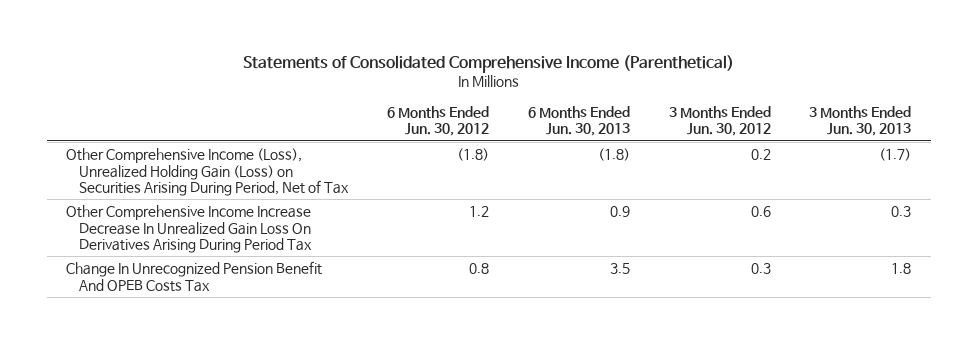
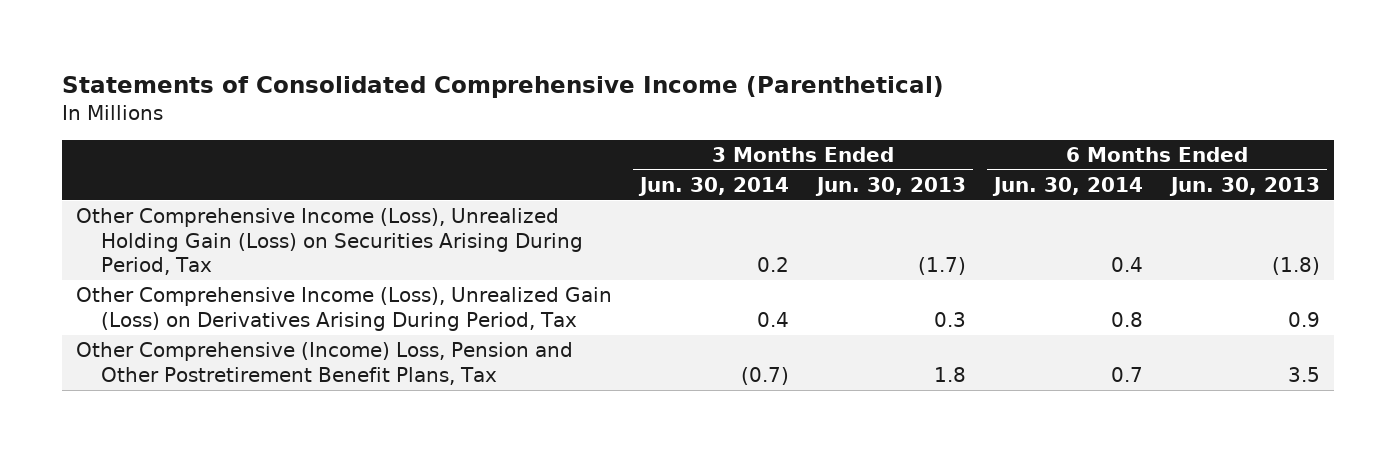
- | 6 Months Ended Jun. 30, 2012 | 6 Months Ended Jun. 30, 2013 | 3 Months Ended Jun. 30, 2012 | 3 Months Ended Jun. 30, 2013
+ | 3 Months Ended Jun. 30, 2014 | 3 Months Ended Jun. 30, 2013 | 6 Months Ended Jun. 30, 2014 | 6 Months Ended Jun. 30, 2013
- Other Comprehensive Income (Loss), Unrealized Holding Gain (Loss) on Securities Arising During Period, Net of Tax | (1.8) | (1.8) | 0.2 | (1.7)
- Other Comprehensive Income Increase Decrease In Unrealized Gain Loss On Derivatives Arising During Period Tax | 1.2 | 0.9 | 0.6 | 0.3
- Change In Unrecognized Pension Benefit And OPEB Costs Tax | 0.8 | 3.5 | 0.3 | 1.8
+ Other Comprehensive Income (Loss), Unrealized Holding Gain (Loss) on Securities Arising During Period, Tax | 0.2 | (1.7) | 0.4 | (1.8)
+ Other Comprehensive Income (Loss), Unrealized Gain (Loss) on Derivatives Arising During Period, Tax | 0.4 | 0.3 | 0.8 | 0.9
+ Other Comprehensive (Income) Loss, Pension and Other Postretirement Benefit Plans, Tax | (0.7) | 1.8 | 0.7 | 3.5

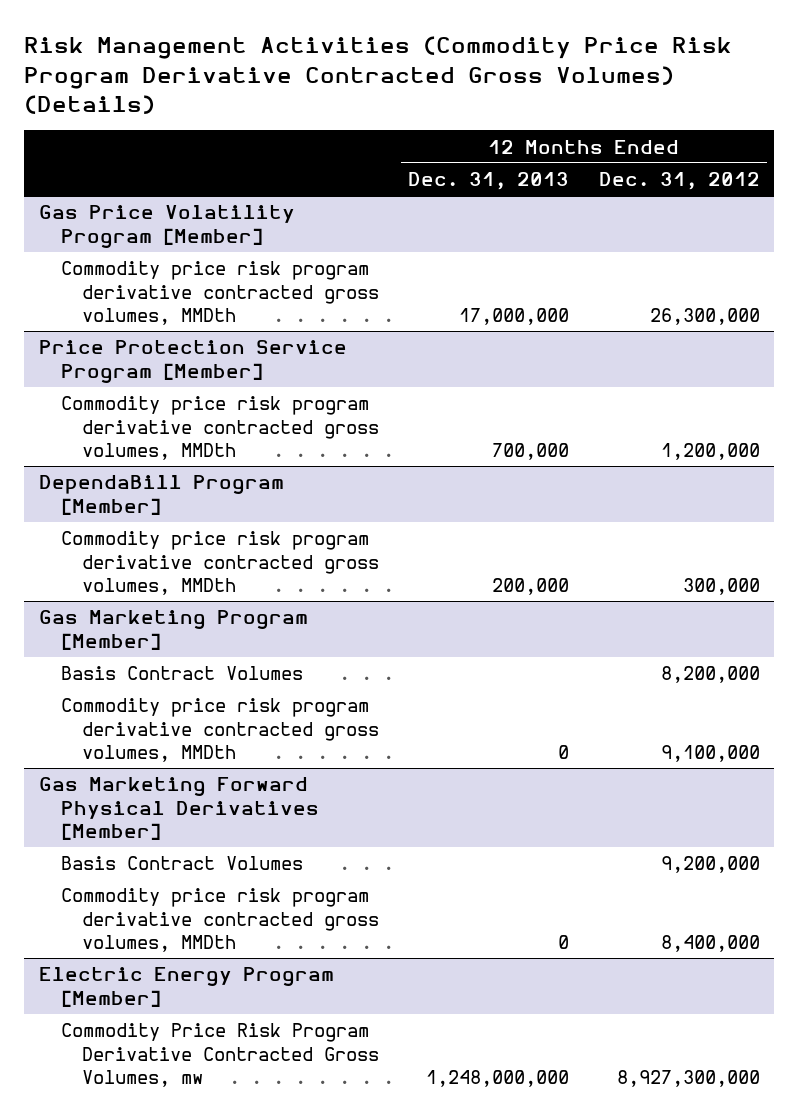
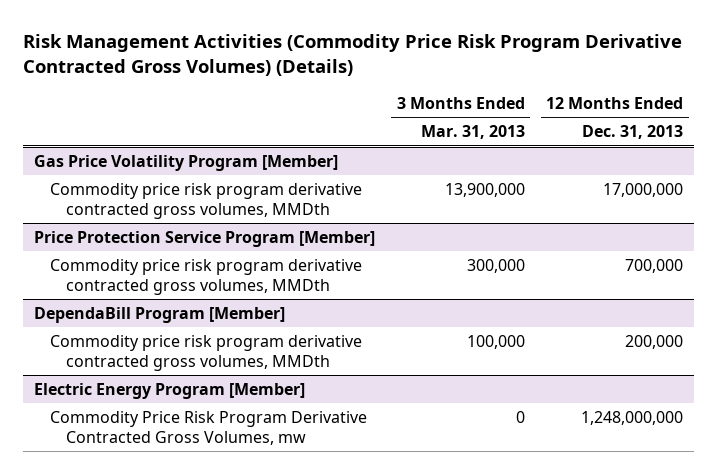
- | 12 Months Ended Dec. 31, 2013 | 12 Months Ended Dec. 31, 2012
+ | 3 Months Ended Mar. 31, 2013 | 12 Months Ended Dec. 31, 2013
- Gas Marketing Program [Member]
- Basis Contract Volumes | | 8,200,000
- Commodity price risk program derivative contracted gross volumes, MMDth | 0 | 9,100,000
- Gas Marketing Forward Physical Derivatives [Member]
- Basis Contract Volumes | | 9,200,000
- Commodity price risk program derivative contracted gross volumes, MMDth | 0 | 8,400,000

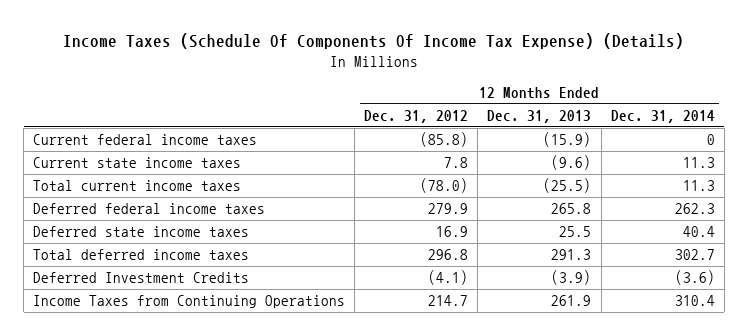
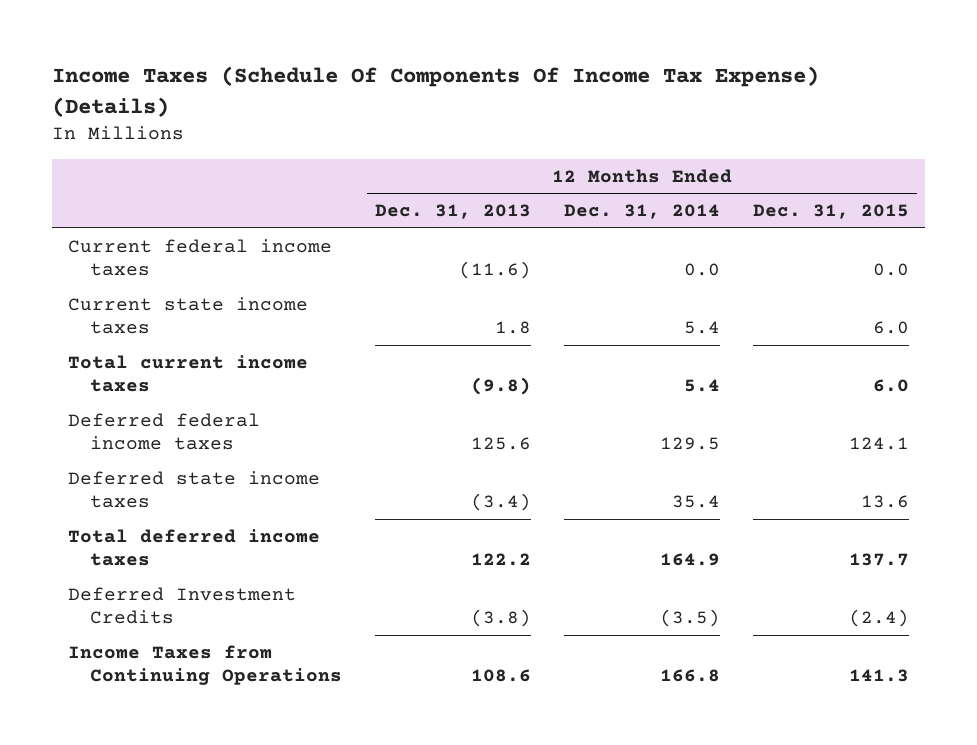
- | 12 Months Ended Dec. 31, 2012 | 12 Months Ended Dec. 31, 2013 | 12 Months Ended Dec. 31, 2014
+ | 12 Months Ended Dec. 31, 2013 | 12 Months Ended Dec. 31, 2014 | 12 Months Ended Dec. 31, 2015
- Current federal income taxes | (85.8) | (15.9) | 0
- Current state income taxes | 7.8 | (9.6) | 11.3
- Total current income taxes | (78.0) | (25.5) | 11.3
- Deferred federal income taxes | 279.9 | 265.8 | 262.3
- Deferred state income taxes | 16.9 | 25.5 | 40.4
- Total deferred income taxes | 296.8 | 291.3 | 302.7
- Deferred Investment Credits | (4.1) | (3.9) | (3.6)
- Income Taxes from Continuing Operations | 214.7 | 261.9 | 310.4
+ Current federal income taxes | (11.6) | 0.0 | 0.0
+ Current state income taxes | 1.8 | 5.4 | 6.0
+ Total current income taxes | (9.8) | 5.4 | 6.0
+ Deferred federal income taxes | 125.6 | 129.5 | 124.1
+ Deferred state income taxes | (3.4) | 35.4 | 13.6
+ Total deferred income taxes | 122.2 | 164.9 | 137.7
+ Deferred Investment Credits | (3.8) | (3.5) | (2.4)
+ Income Taxes from Continuing Operations | 108.6 | 166.8 | 141.3

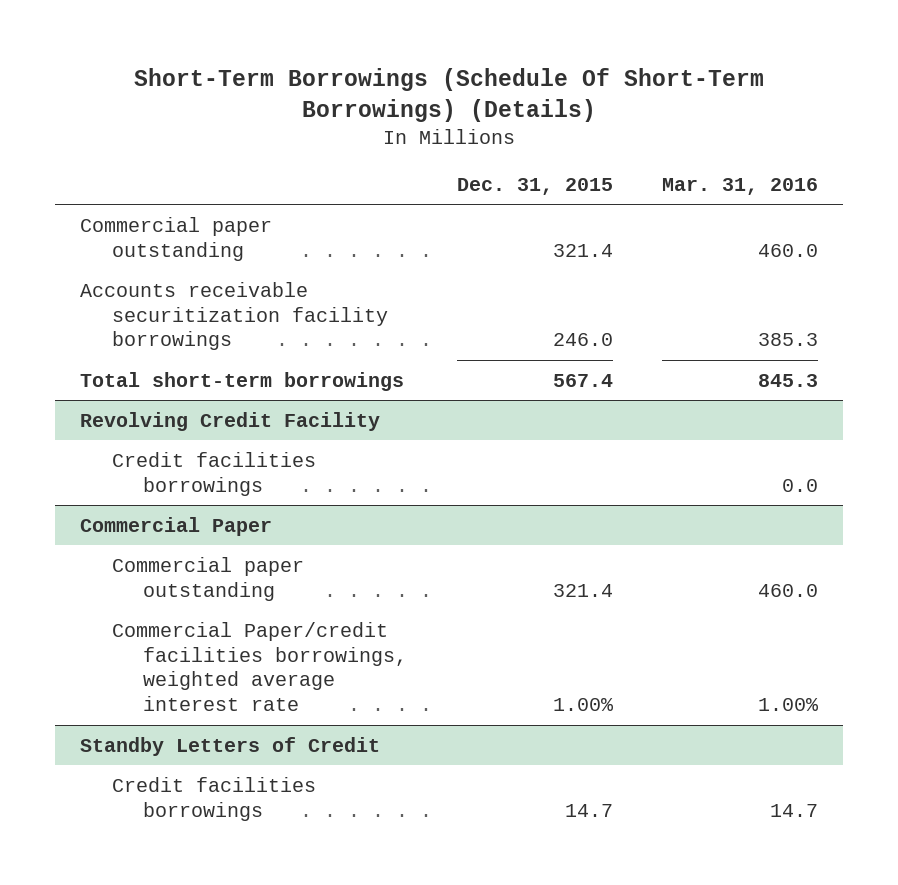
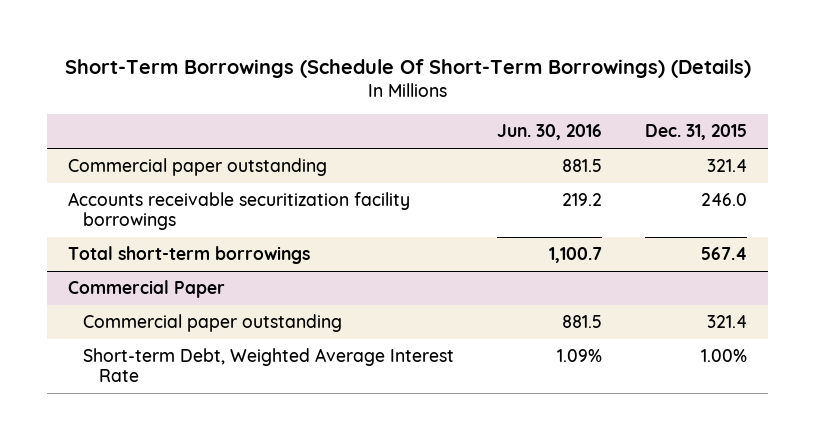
- | Dec. 31, 2015 | Mar. 31, 2016
+ | Jun. 30, 2016 | Dec. 31, 2015
- Revolving Credit Facility
- Credit facilities borrowings | | 0.0
@ Commercial Paper
- Commercial Paper/credit facilities borrowings, weighted average interest rate | 1.00% | 1.00%
- Standby Letters of Credit
- Credit facilities borrowings | 14.7 | 14.7
@ Commercial Paper
+ Short-term Debt, Weighted Average Interest Rate | 1.09% | 1.00%

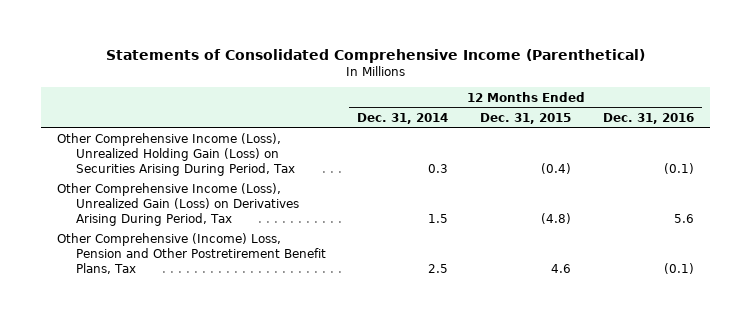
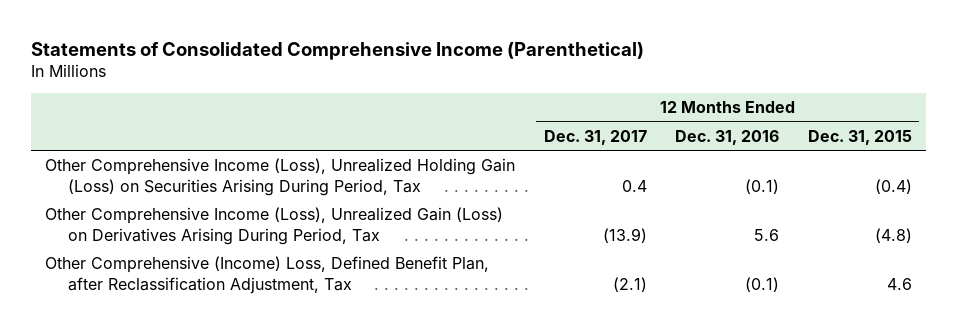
- | 12 Months Ended Dec. 31, 2014 | 12 Months Ended Dec. 31, 2015 | 12 Months Ended Dec. 31, 2016
+ | 12 Months Ended Dec. 31, 2017 | 12 Months Ended Dec. 31, 2016 | 12 Months Ended Dec. 31, 2015
- Other Comprehensive (Income) Loss, Pension and Other Postretirement Benefit Plans, Tax | 2.5 | 4.6 | (0.1)
+ Other Comprehensive (Income) Loss, Defined Benefit Plan, after Reclassification Adjustment, Tax | (2.1) | (0.1) | 4.6

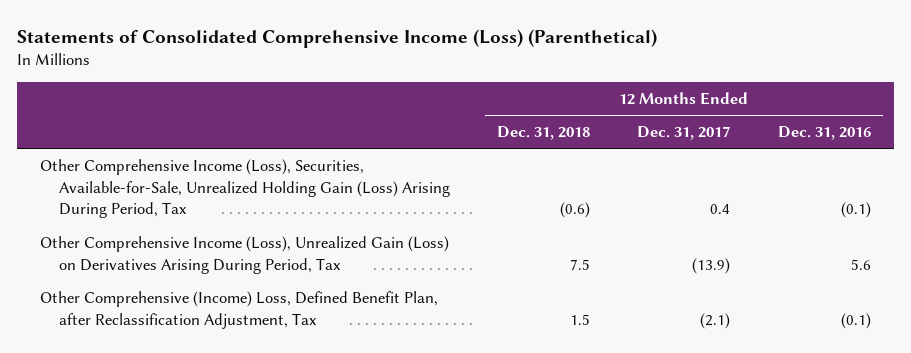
- Statements of Consolidated Comprehensive Income (Parenthetical)
+ Statements of Consolidated Comprehensive Income (Loss) (Parenthetical)
- | 12 Months Ended Dec. 31, 2017 | 12 Months Ended Dec. 31, 2016 | 12 Months Ended Dec. 31, 2015
+ | 12 Months Ended Dec. 31, 2018 | 12 Months Ended Dec. 31, 2017 | 12 Months Ended Dec. 31, 2016
- Other Comprehensive Income (Loss), Unrealized Holding Gain (Loss) on Securities Arising During Period, Tax | 0.4 | (0.1) | (0.4)
+ Other Comprehensive Income (Loss), Securities, Available-for-Sale, Unrealized Holding Gain (Loss) Arising During Period, Tax | (0.6) | 0.4 | (0.1)

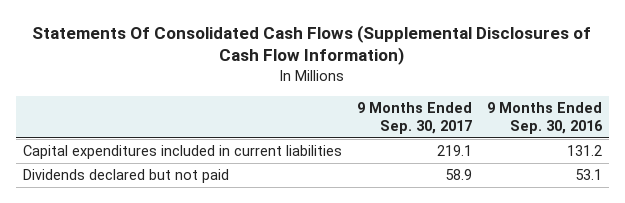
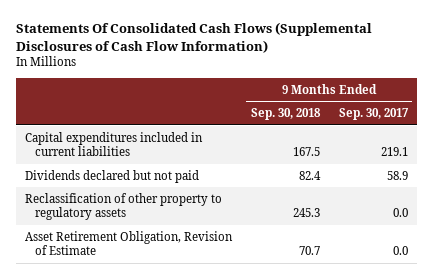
- | 9 Months Ended Sep. 30, 2017 | 9 Months Ended Sep. 30, 2016
+ | 9 Months Ended Sep. 30, 2018 | 9 Months Ended Sep. 30, 2017
+ Reclassification of other property to regulatory assets | 245.3 | 0.0
+ Asset Retirement Obligation, Revision of Estimate | 70.7 | 0.0

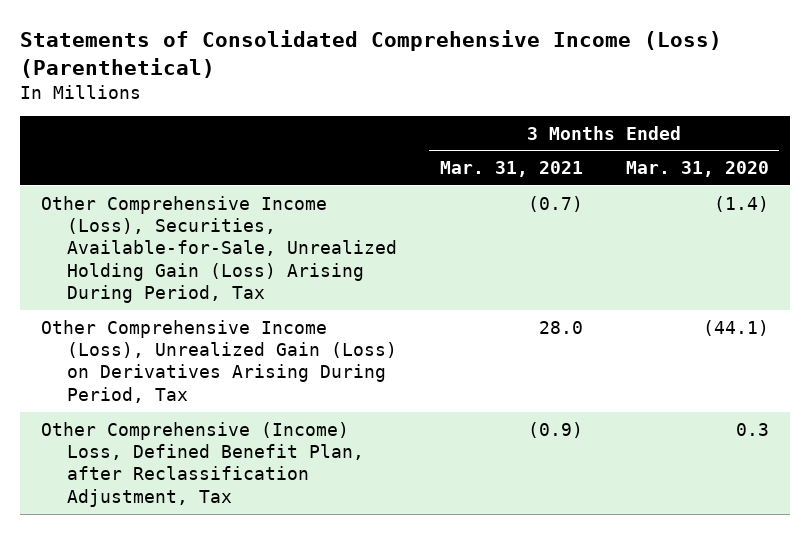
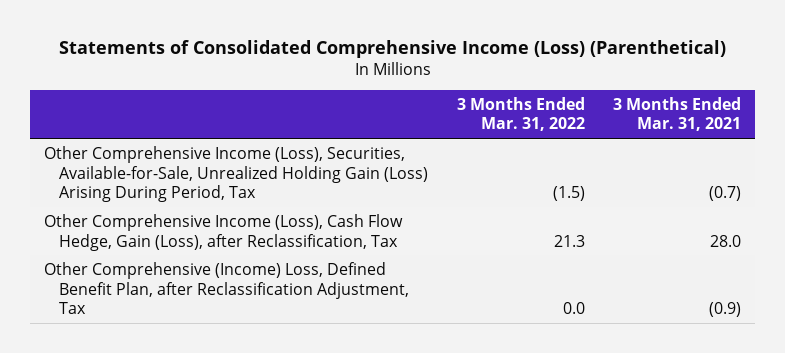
- | 3 Months Ended Mar. 31, 2021 | 3 Months Ended Mar. 31, 2020
+ | 3 Months Ended Mar. 31, 2022 | 3 Months Ended Mar. 31, 2021
- Other Comprehensive Income (Loss), Unrealized Gain (Loss) on Derivatives Arising During Period, Tax | 28.0 | (44.1)
+ Other Comprehensive Income (Loss), Cash Flow Hedge, Gain (Loss), after Reclassification, Tax | 21.3 | 28.0

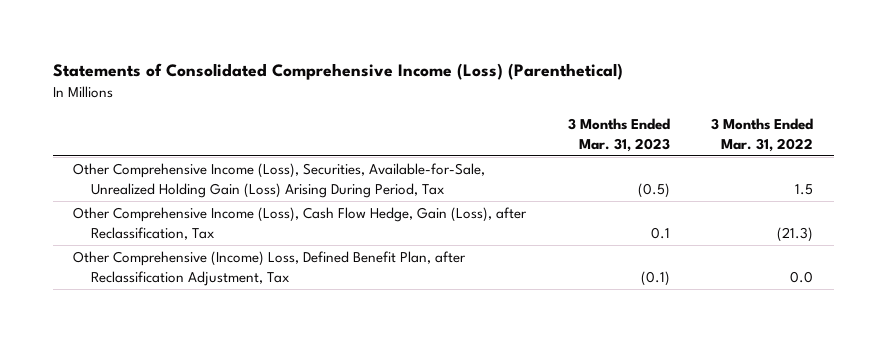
- | 3 Months Ended Mar. 31, 2022 | 3 Months Ended Mar. 31, 2021
+ | 3 Months Ended Mar. 31, 2023 | 3 Months Ended Mar. 31, 2022
- Other Comprehensive Income (Loss), Securities, Available-for-Sale, Unrealized Holding Gain (Loss) Arising During Period, Tax | (1.5) | (0.7)
- Other Comprehensive Income (Loss), Cash Flow Hedge, Gain (Loss), after Reclassification, Tax | 21.3 | 28.0
+ Other Comprehensive Income (Loss), Securities, Available-for-Sale, Unrealized Holding Gain (Loss) Arising During Period, Tax | (0.5) | 1.5
+ Other Comprehensive Income (Loss), Cash Flow Hedge, Gain (Loss), after Reclassification, Tax | 0.1 | (21.3)

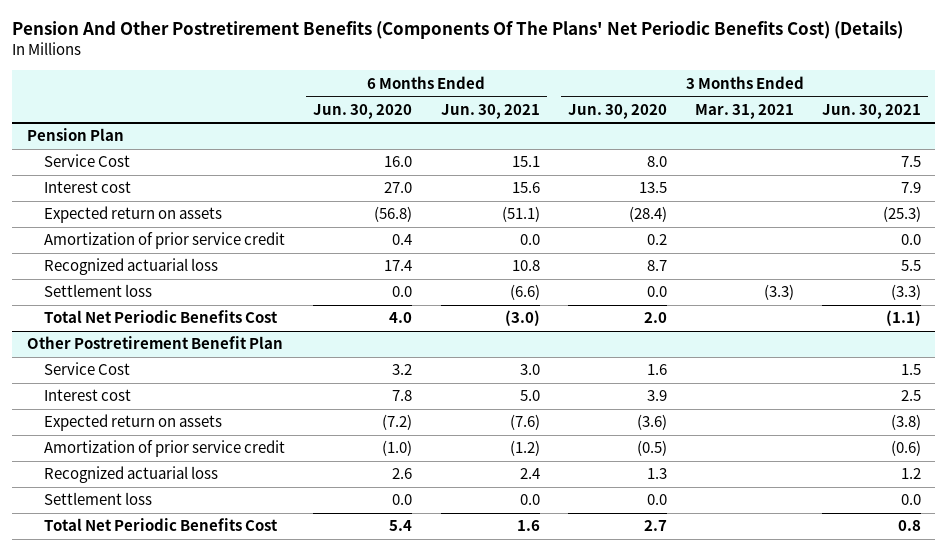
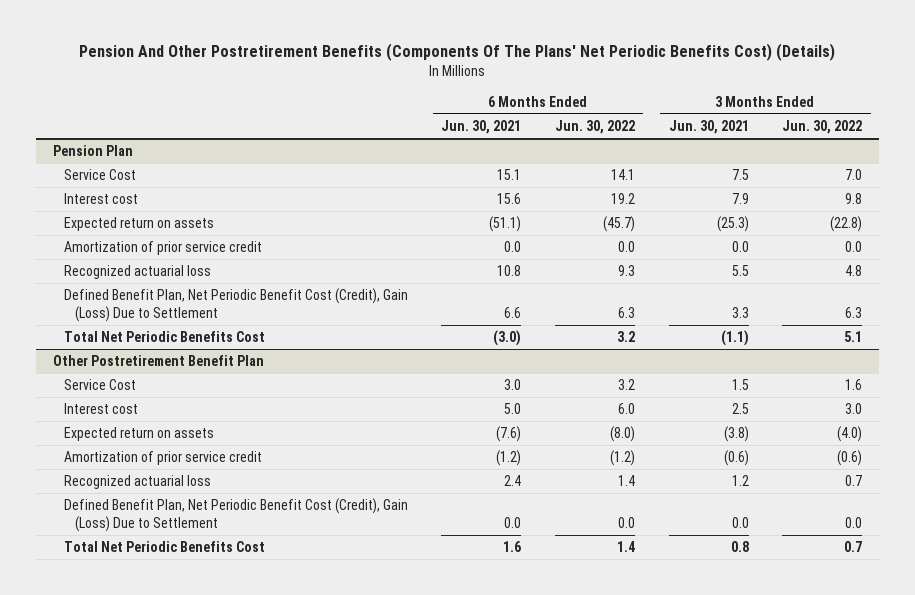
- | 6 Months Ended Jun. 30, 2020 | 6 Months Ended Jun. 30, 2021 | 3 Months Ended Jun. 30, 2020 | 3 Months Ended Mar. 31, 2021 | 3 Months Ended Jun. 30, 2021
+ | 6 Months Ended Jun. 30, 2021 | 6 Months Ended Jun. 30, 2022 | 3 Months Ended Jun. 30, 2021 | 3 Months Ended Jun. 30, 2022
@ Pension Plan
- Settlement loss | 0.0 | (6.6) | 0.0 | (3.3) | (3.3)
+ Defined Benefit Plan, Net Periodic Benefit Cost (Credit), Gain (Loss) Due to Settlement | 6.6 | 6.3 | 3.3 | 6.3
@ Other Postretirement Benefit Plan
- Settlement loss | 0.0 | 0.0 | 0.0 | | 0.0
+ Defined Benefit Plan, Net Periodic Benefit Cost (Credit), Gain (Loss) Due to Settlement | 0.0 | 0.0 | 0.0 | 0.0

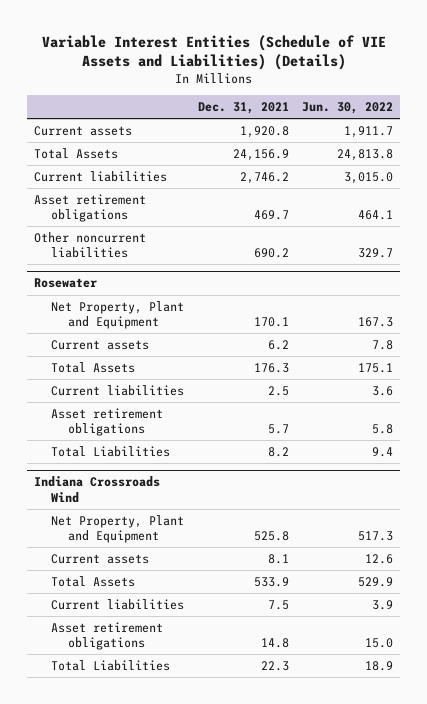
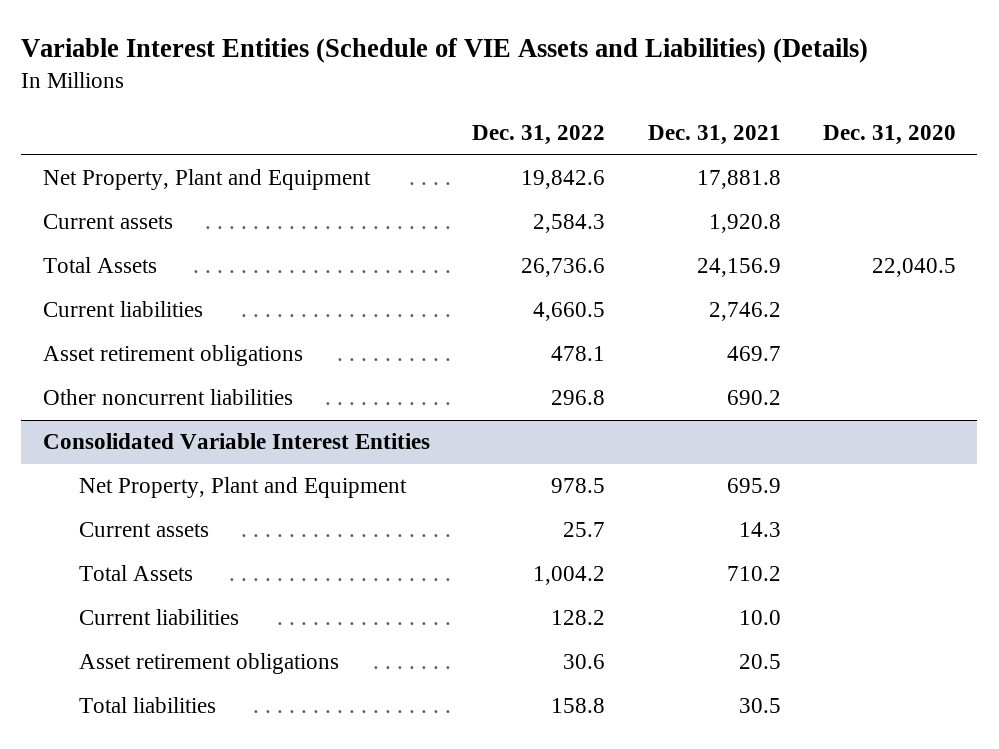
- | Dec. 31, 2021 | Jun. 30, 2022
+ | Dec. 31, 2022 | Dec. 31, 2021 | Dec. 31, 2020
+ Net Property, Plant and Equipment | 19,842.6 | 17,881.8 |
- Rosewater
- Net Property, Plant and Equipment | 170.1 | 167.3
- Current assets | 6.2 | 7.8
- Total Assets | 176.3 | 175.1
- Current liabilities | 2.5 | 3.6
- Asset retirement obligations | 5.7 | 5.8
- Total Liabilities | 8.2 | 9.4
- Indiana Crossroads Wind
- Net Property, Plant and Equipment | 525.8 | 517.3
- Current assets | 8.1 | 12.6
- Total Assets | 533.9 | 529.9
- Current liabilities | 7.5 | 3.9
- Asset retirement obligations | 14.8 | 15.0
- Total Liabilities | 22.3 | 18.9
+ Consolidated Variable Interest Entities
+ Net Property, Plant and Equipment | 978.5 | 695.9 |
+ Current assets | 25.7 | 14.3 |
+ Total Assets | 1,004.2 | 710.2 |
+ Current liabilities | 128.2 | 10.0 |
+ Asset retirement obligations | 30.6 | 20.5 |
+ Total liabilities | 158.8 | 30.5 |

